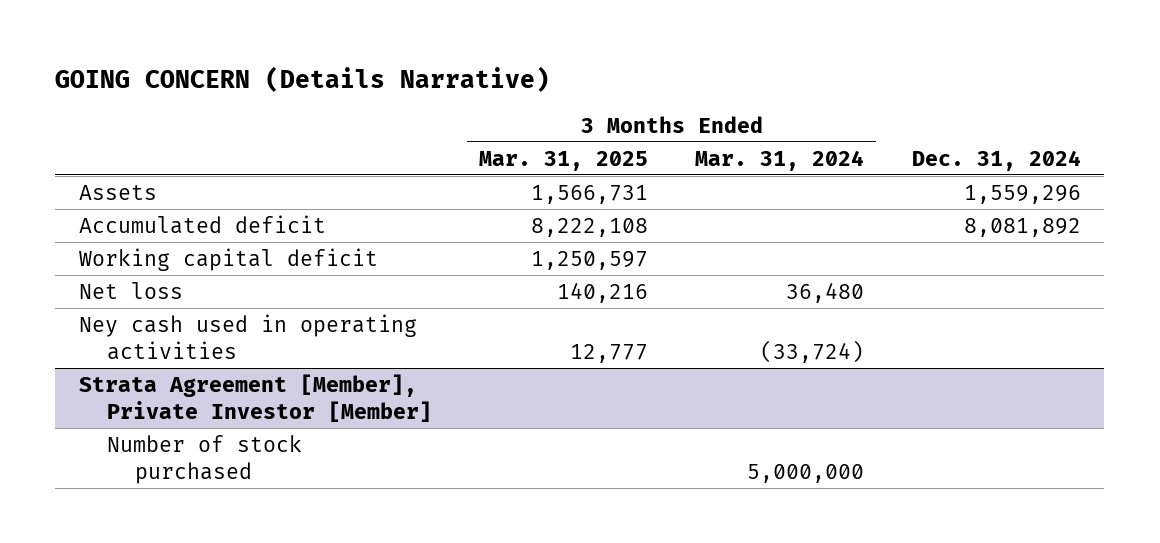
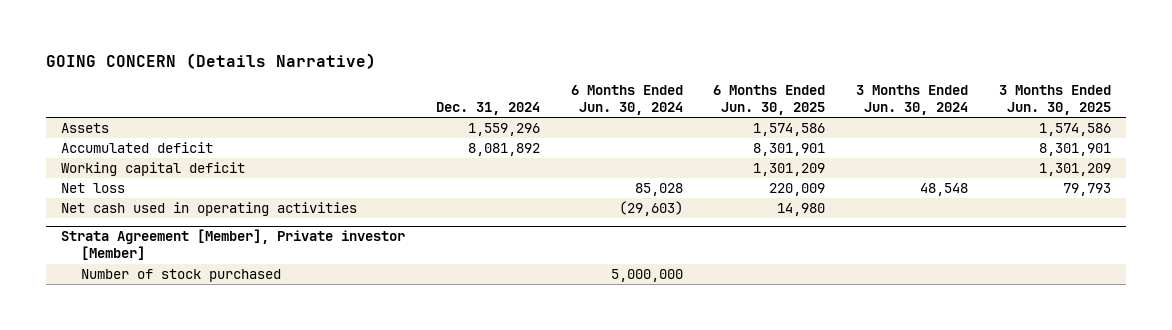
- | 3 Months Ended Mar. 31, 2025 | 3 Months Ended Mar. 31, 2024 | Dec. 31, 2024
+ | Dec. 31, 2024 | 6 Months Ended Jun. 30, 2024 | 6 Months Ended Jun. 30, 2025 | 3 Months Ended Jun. 30, 2024 | 3 Months Ended Jun. 30, 2025
- Ney cash used in operating activities | 12,777 | (33,724) |
- Strata Agreement [Member], Private Investor [Member]
+ Net cash used in operating activities | | (29,603) | 14,980 | |
+ Strata Agreement [Member], Private investor [Member]

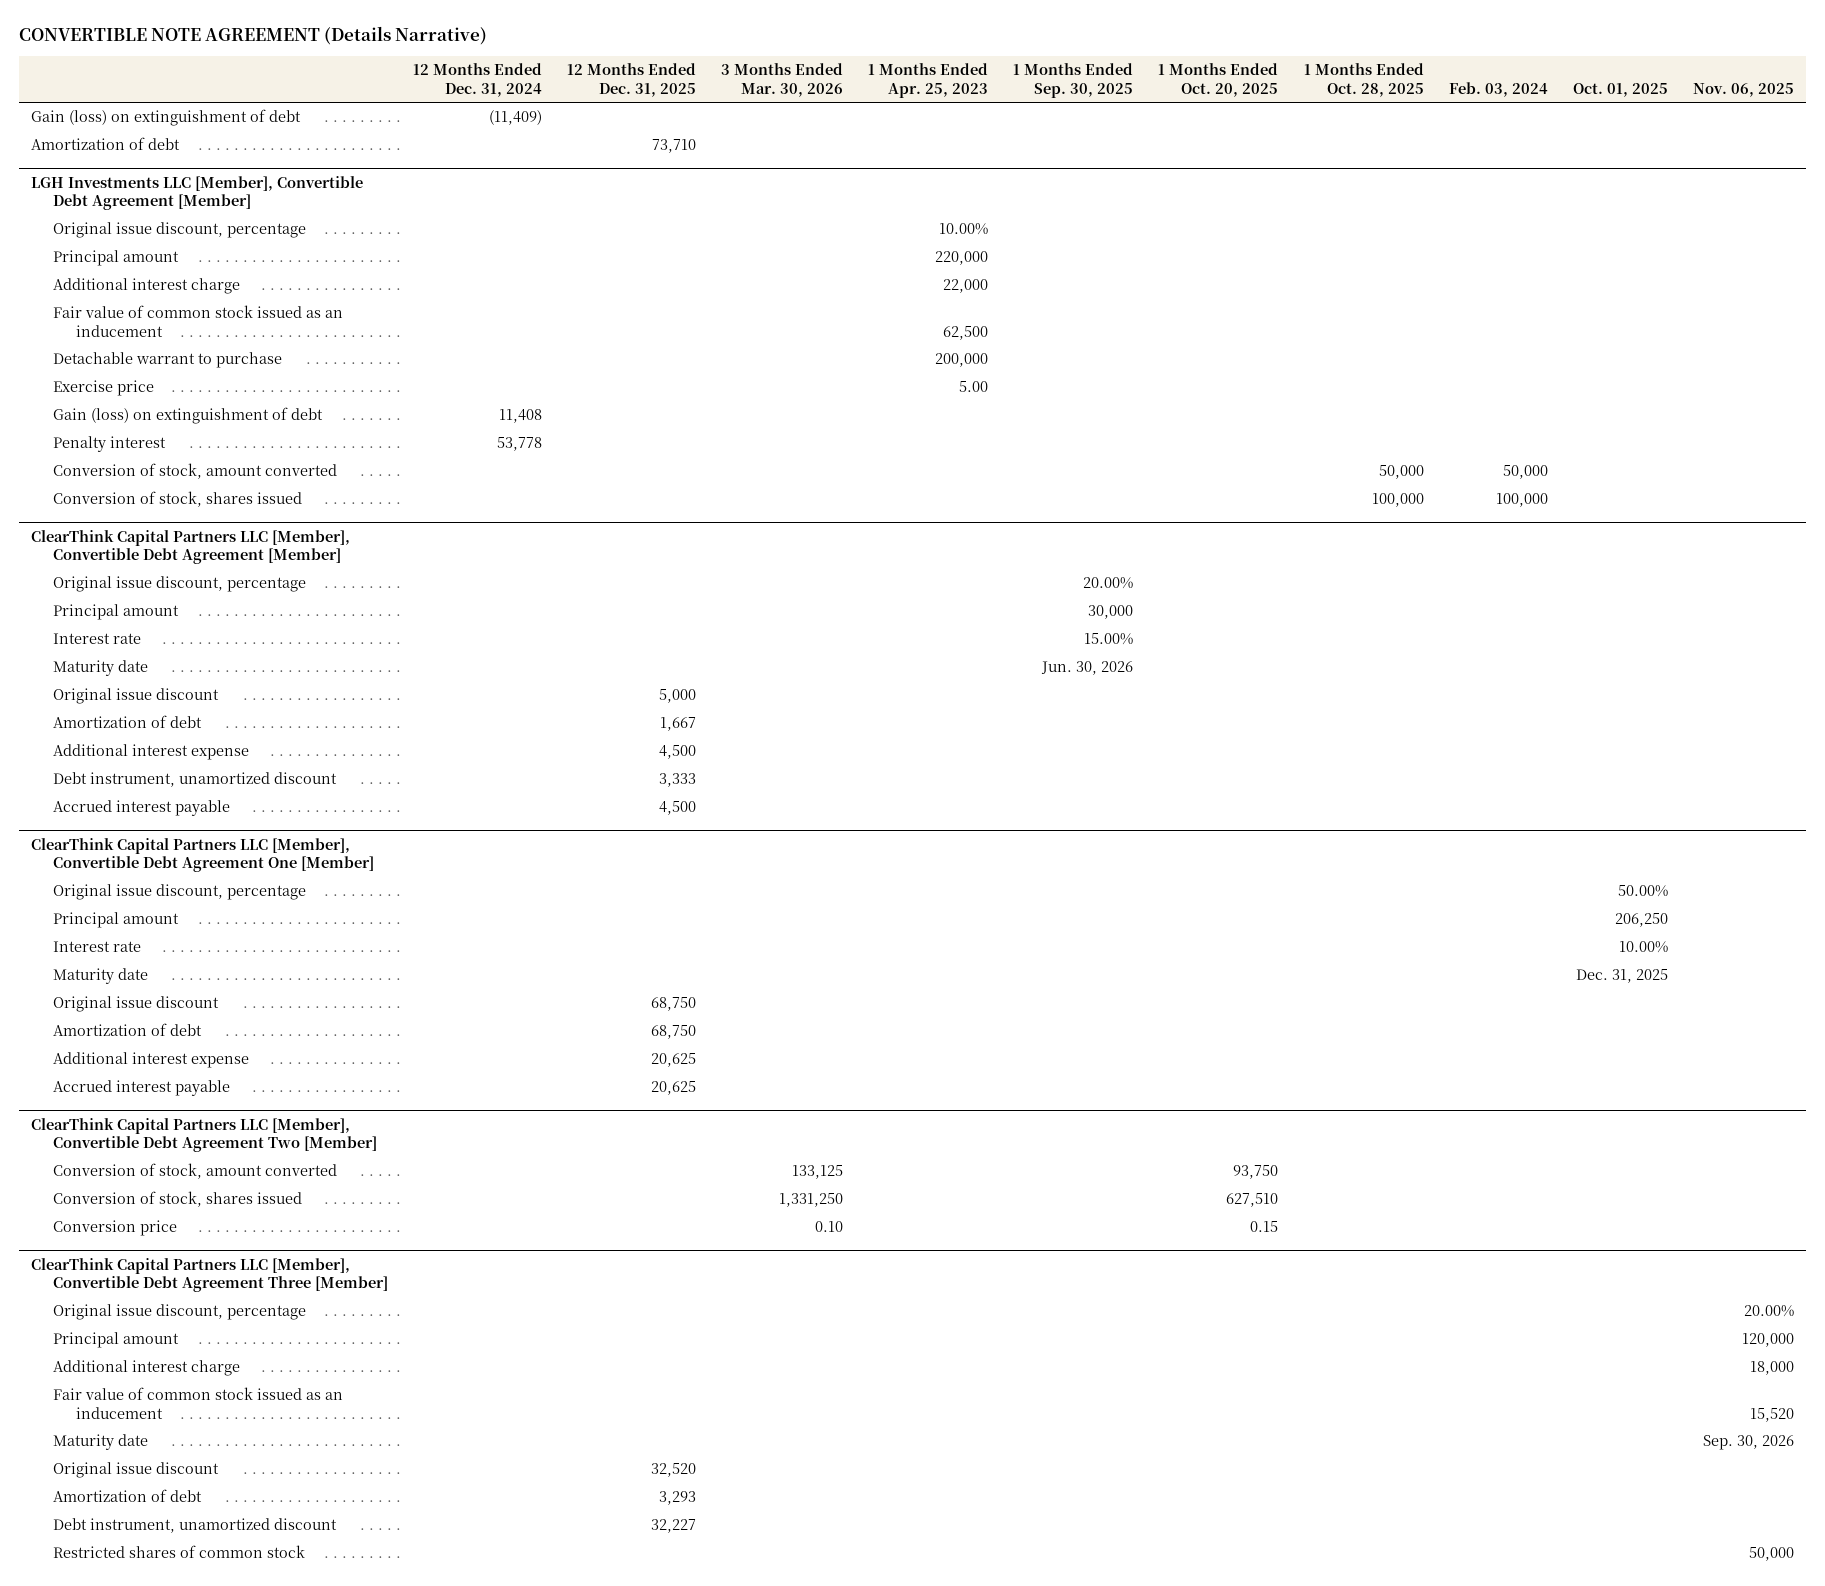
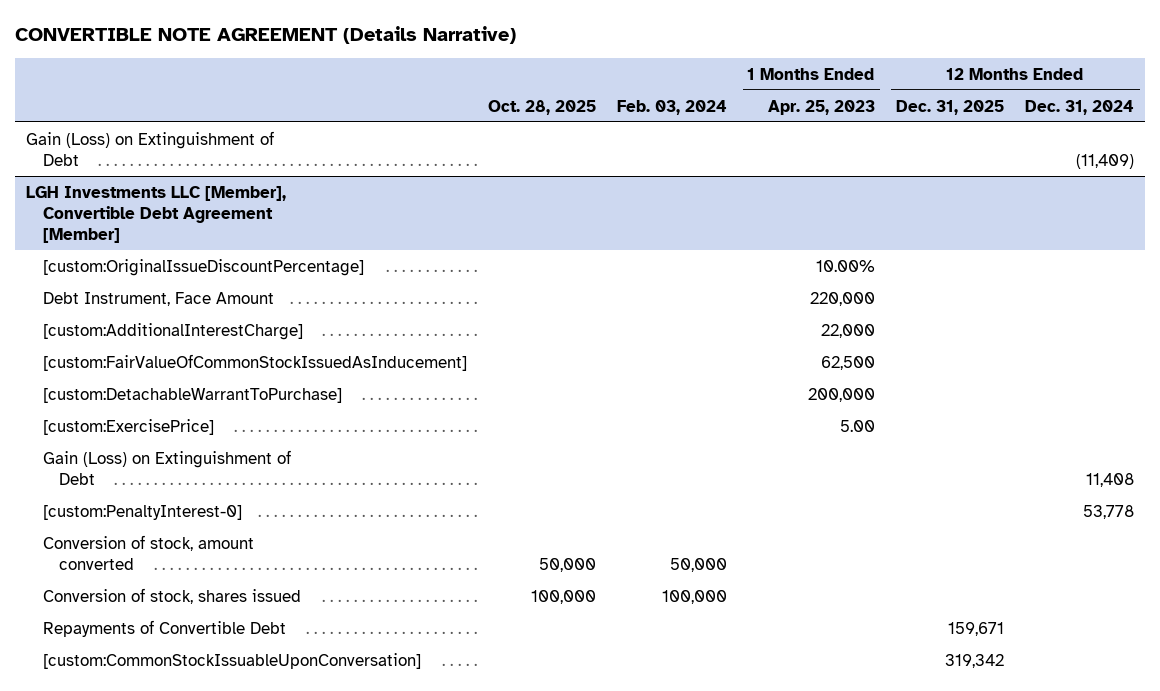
- | 12 Months Ended Dec. 31, 2024 | 12 Months Ended Dec. 31, 2025 | 3 Months Ended Mar. 30, 2026 | 1 Months Ended Apr. 25, 2023 | 1 Months Ended Sep. 30, 2025 | 1 Months Ended Oct. 20, 2025 | 1 Months Ended Oct. 28, 2025 | Feb. 03, 2024 | Oct. 01, 2025 | Nov. 06, 2025
+ | Oct. 28, 2025 | Feb. 03, 2024 | 1 Months Ended Apr. 25, 2023 | 12 Months Ended Dec. 31, 2025 | 12 Months Ended Dec. 31, 2024
- Gain (loss) on extinguishment of debt | (11,409) | | | | | | | | |
- Amortization of debt | | 73,710 | | | | | | | |
+ Gain (Loss) on Extinguishment of Debt | | | | | (11,409)
@ LGH Investments LLC [Member], Convertible Debt Agreement [Member]
- Original issue discount, percentage | | | | 10.00% | | | | | |
- Principal amount | | | | 220,000 | | | | | |
- Additional interest charge | | | | 22,000 | | | | | |
- Fair value of common stock issued as an inducement | | | | 62,500 | | | | | |
- Detachable warrant to purchase | | | | 200,000 | | | | | |
- Exercise price | | | | 5.00 | | | | | |
- Gain (loss) on extinguishment of debt | 11,408 | | | | | | | | |
- Penalty interest | 53,778 | | | | | | | | |
+ [custom:OriginalIssueDiscountPercentage] | | | 10.00% | |
+ Debt Instrument, Face Amount | | | 220,000 | |
+ [custom:AdditionalInterestCharge] | | | 22,000 | |
+ [custom:FairValueOfCommonStockIssuedAsInducement] | | | 62,500 | |
+ [custom:DetachableWarrantToPurchase] | | | 200,000 | |
+ [custom:ExercisePrice] | | | 5.00 | |
+ Gain (Loss) on Extinguishment of Debt | | | | | 11,408
+ [custom:PenaltyInterest-0] | | | | | 53,778
- ClearThink Capital Partners LLC [Member], Convertible Debt Agreement [Member]
- Original issue discount, percentage | | | | | 20.00% | | | | |
- Principal amount | | | | | 30,000 | | | | |
- Interest rate | | | | | 15.00% | | | | |
- Maturity date | | | | | Jun. 30, 2026 | | | | |
- Original issue discount | | 5,000 | | | | | | | |
- Amortization of debt | | 1,667 | | | | | | | |
- Additional interest expense | | 4,500 | | | | | | | |
- Debt instrument, unamortized discount | | 3,333 | | | | | | | |
- Accrued interest payable | | 4,500 | | | | | | | |
- ClearThink Capital Partners LLC [Member], Convertible Debt Agreement One [Member]
- Original issue discount, percentage | | | | | | | | | 50.00% |
- Principal amount | | | | | | | | | 206,250 |
- Interest rate | | | | | | | | | 10.00% |
- Maturity date | | | | | | | | | Dec. 31, 2025 |
- Original issue discount | | 68,750 | | | | | | | |
- Amortization of debt | | 68,750 | | | | | | | |
- Additional interest expense | | 20,625 | | | | | | | |
- Accrued interest payable | | 20,625 | | | | | | | |
- ClearThink Capital Partners LLC [Member], Convertible Debt Agreement Two [Member]
- Conversion of stock, amount converted | | | 133,125 | | | 93,750 | | | |
- Conversion of stock, shares issued | | | 1,331,250 | | | 627,510 | | | |
- Conversion price | | | 0.10 | | | 0.15 | | | |
- ClearThink Capital Partners LLC [Member], Convertible Debt Agreement Three [Member]
- Original issue discount, percentage | | | | | | | | | | 20.00%
- Principal amount | | | | | | | | | | 120,000
- Additional interest charge | | | | | | | | | | 18,000
- Fair value of common stock issued as an inducement | | | | | | | | | | 15,520
- Maturity date | | | | | | | | | | Sep. 30, 2026
- Original issue discount | | 32,520 | | | | | | | |
- Amortization of debt | | 3,293 | | | | | | | |
- Debt instrument, unamortized discount | | 32,227 | | | | | | | |
- Restricted shares of common stock | | | | | | | | | | 50,000
@ LGH Investments LLC [Member], Convertible Debt Agreement [Member]
+ Repayments of Convertible Debt | | | | 159,671 |
+ [custom:CommonStockIssuableUponConversation] | | | | 319,342 |

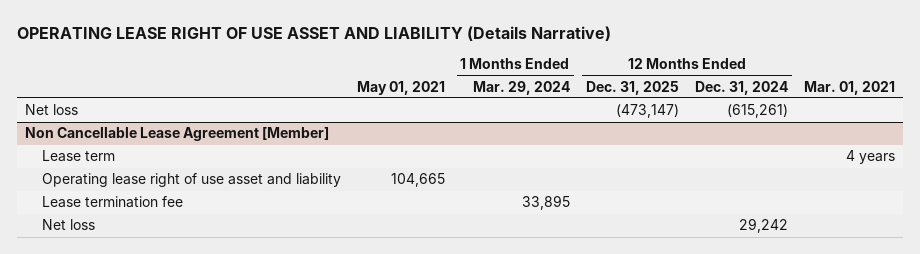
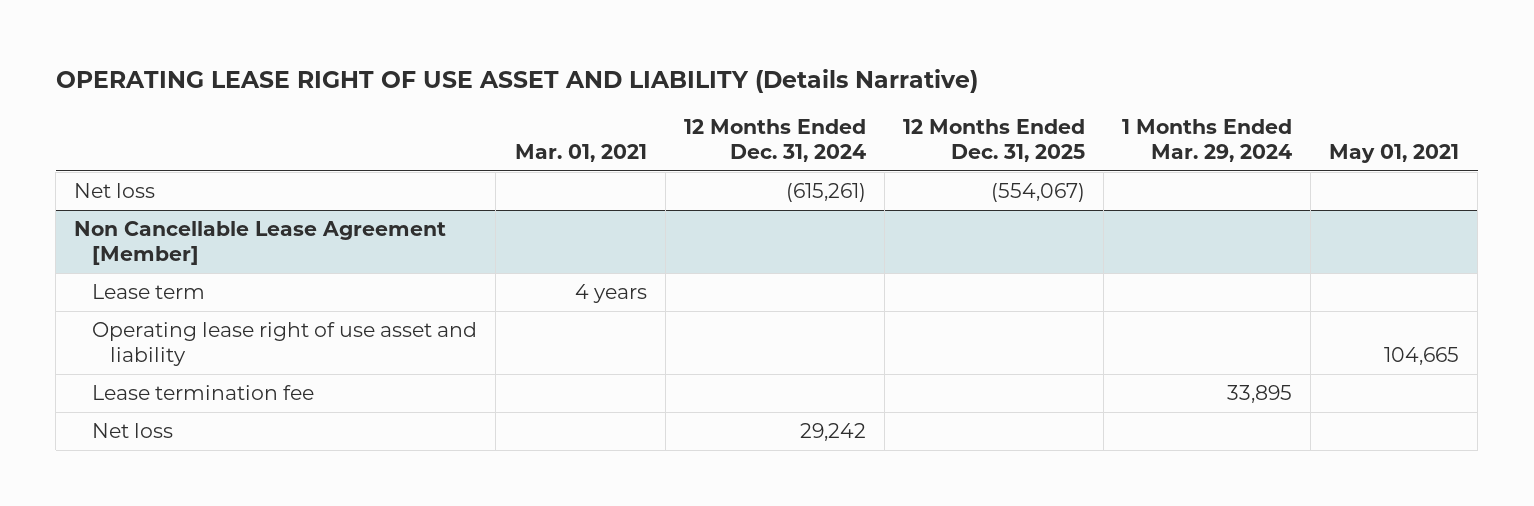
- | May 01, 2021 | 1 Months Ended Mar. 29, 2024 | 12 Months Ended Dec. 31, 2025 | 12 Months Ended Dec. 31, 2024 | Mar. 01, 2021
+ | Mar. 01, 2021 | 12 Months Ended Dec. 31, 2024 | 12 Months Ended Dec. 31, 2025 | 1 Months Ended Mar. 29, 2024 | May 01, 2021
- Net loss | | | (473,147) | (615,261) |
+ Net loss | | (615,261) | (554,067) | |

